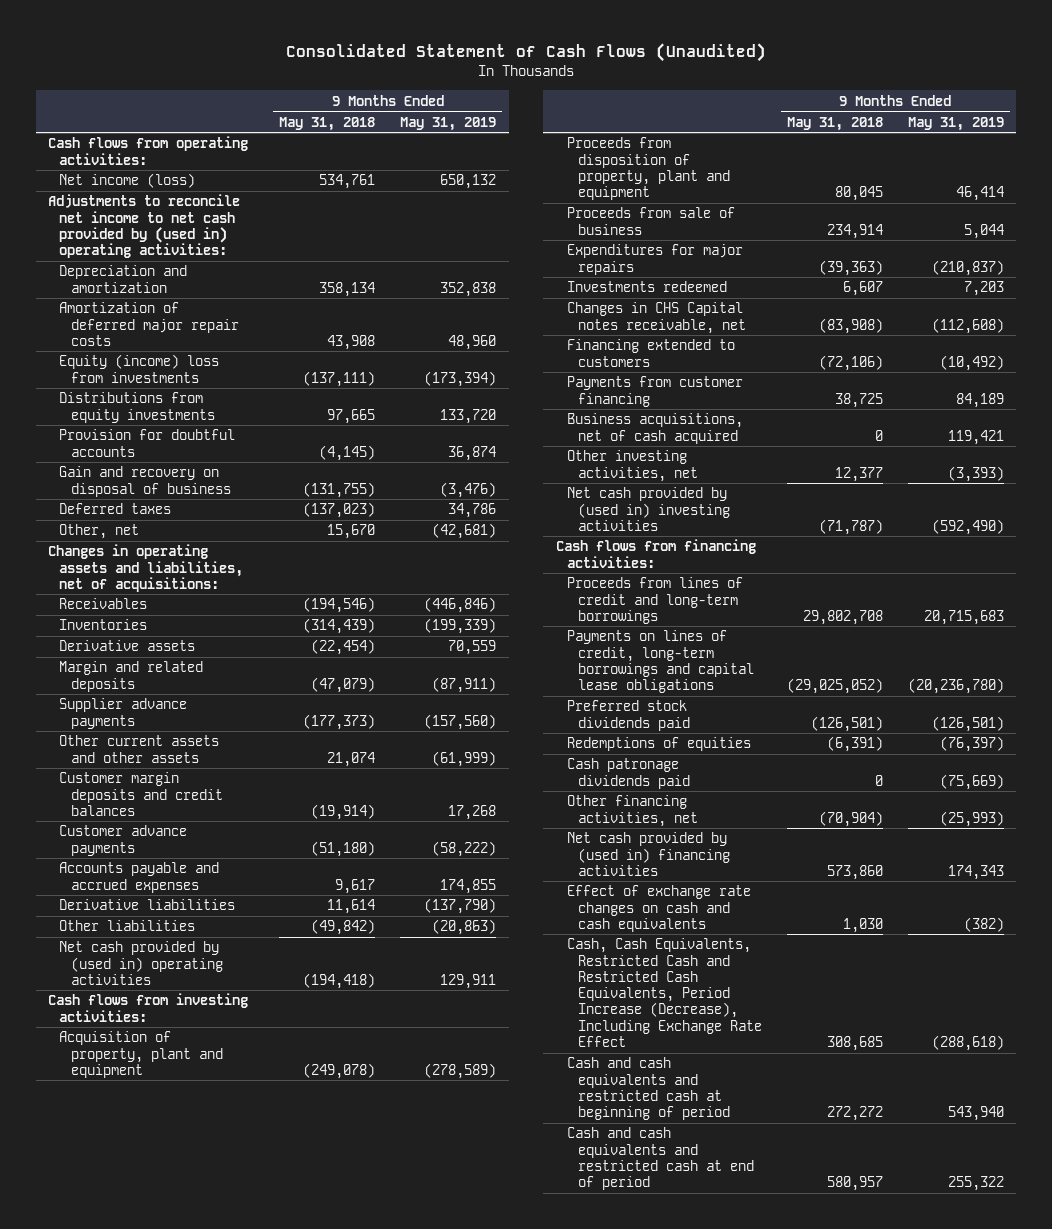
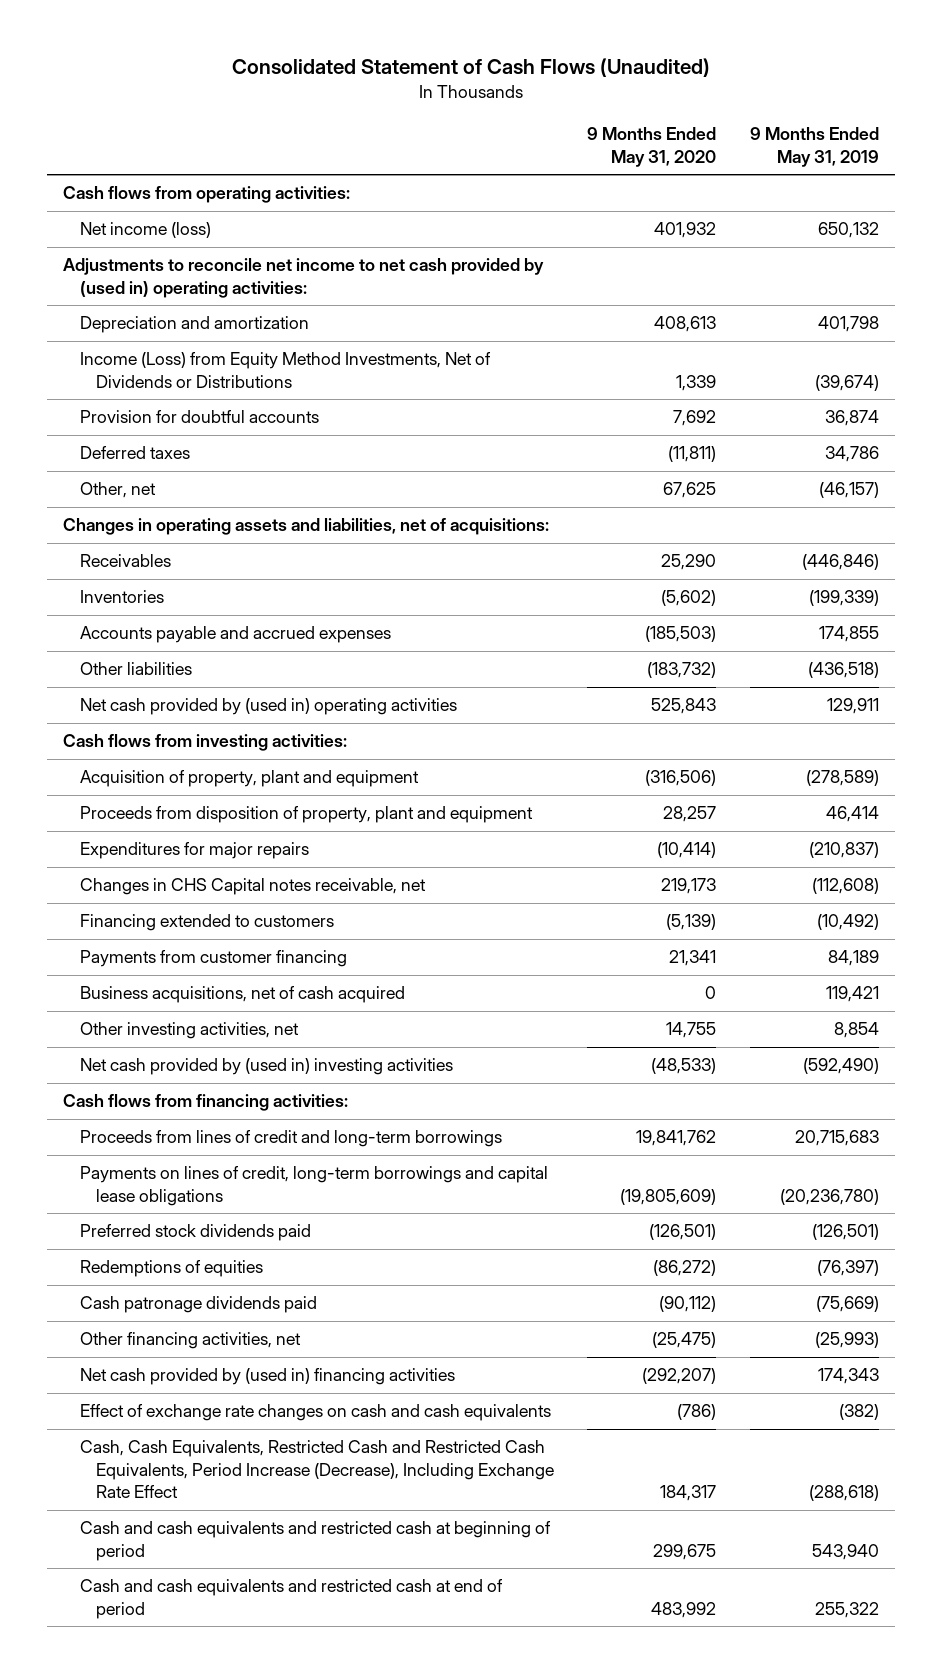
- | 9 Months Ended May 31, 2018 | 9 Months Ended May 31, 2019
+ | 9 Months Ended May 31, 2020 | 9 Months Ended May 31, 2019
- Depreciation and amortization | 358,134 | 352,838
- Amortization of deferred major repair costs | 43,908 | 48,960
- Equity (income) loss from investments | (137,111) | (173,394)
- Distributions from equity investments | 97,665 | 133,720
+ Depreciation and amortization | 408,613 | 401,798
+ Income (Loss) from Equity Method Investments, Net of Dividends or Distributions | 1,339 | (39,674)
- Gain and recovery on disposal of business | (131,755) | (3,476)
- Other, net | 15,670 | (42,681)
+ Other, net | 67,625 | (46,157)
- Derivative assets | (22,454) | 70,559
- Margin and related deposits | (47,079) | (87,911)
- Supplier advance payments | (177,373) | (157,560)
- Other current assets and other assets | 21,074 | (61,999)
- Customer margin deposits and credit balances | (19,914) | 17,268
- Customer advance payments | (51,180) | (58,222)
- Derivative liabilities | 11,614 | (137,790)
- Other liabilities | (49,842) | (20,863)
+ Other liabilities | (183,732) | (436,518)
- Proceeds from sale of business | 234,914 | 5,044
- Investments redeemed | 6,607 | 7,203
- Other investing activities, net | 12,377 | (3,393)
+ Other investing activities, net | 14,755 | 8,854

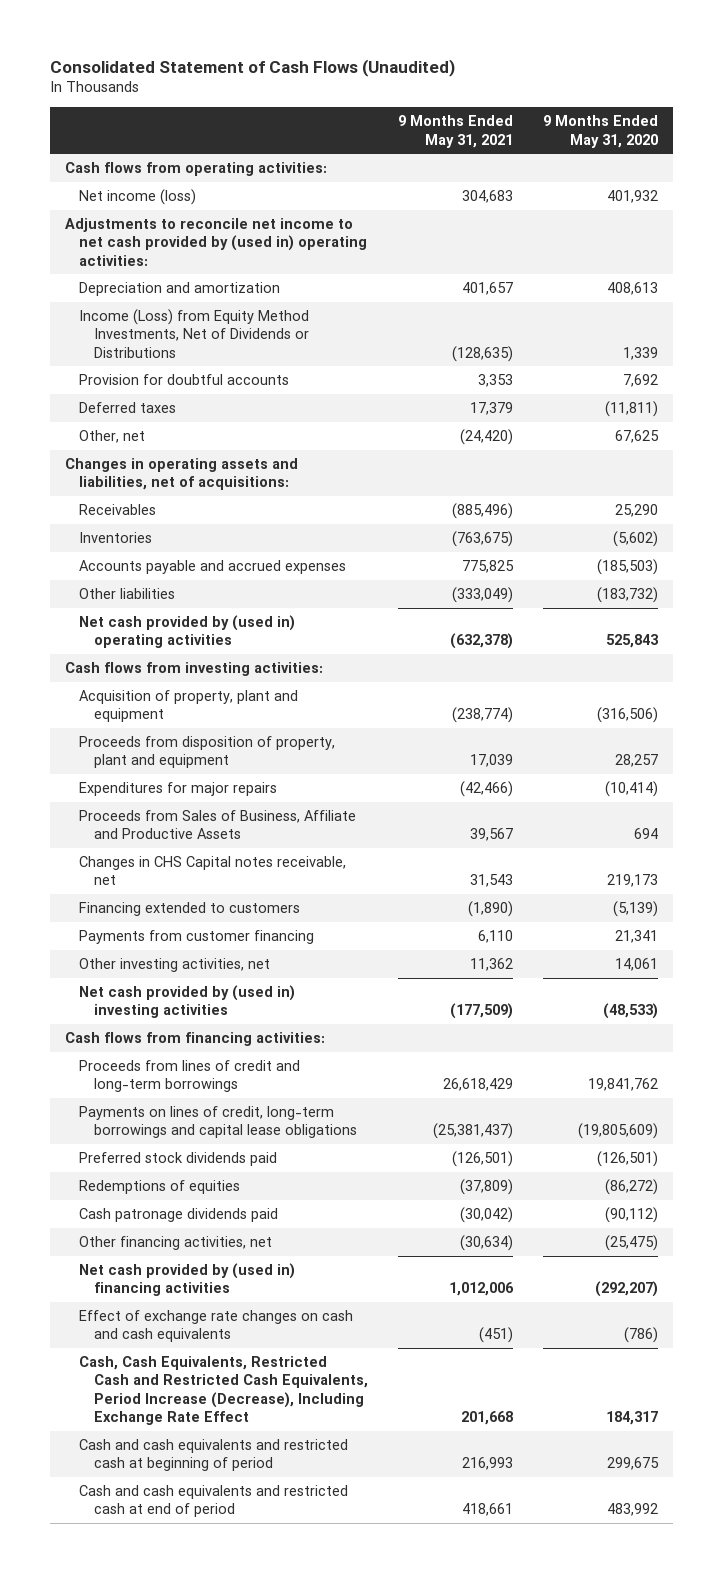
- | 9 Months Ended May 31, 2020 | 9 Months Ended May 31, 2019
+ | 9 Months Ended May 31, 2021 | 9 Months Ended May 31, 2020
+ Proceeds from Sales of Business, Affiliate and Productive Assets | 39,567 | 694
- Business acquisitions, net of cash acquired | 0 | 119,421
- Other investing activities, net | 14,755 | 8,854
+ Other investing activities, net | 11,362 | 14,061

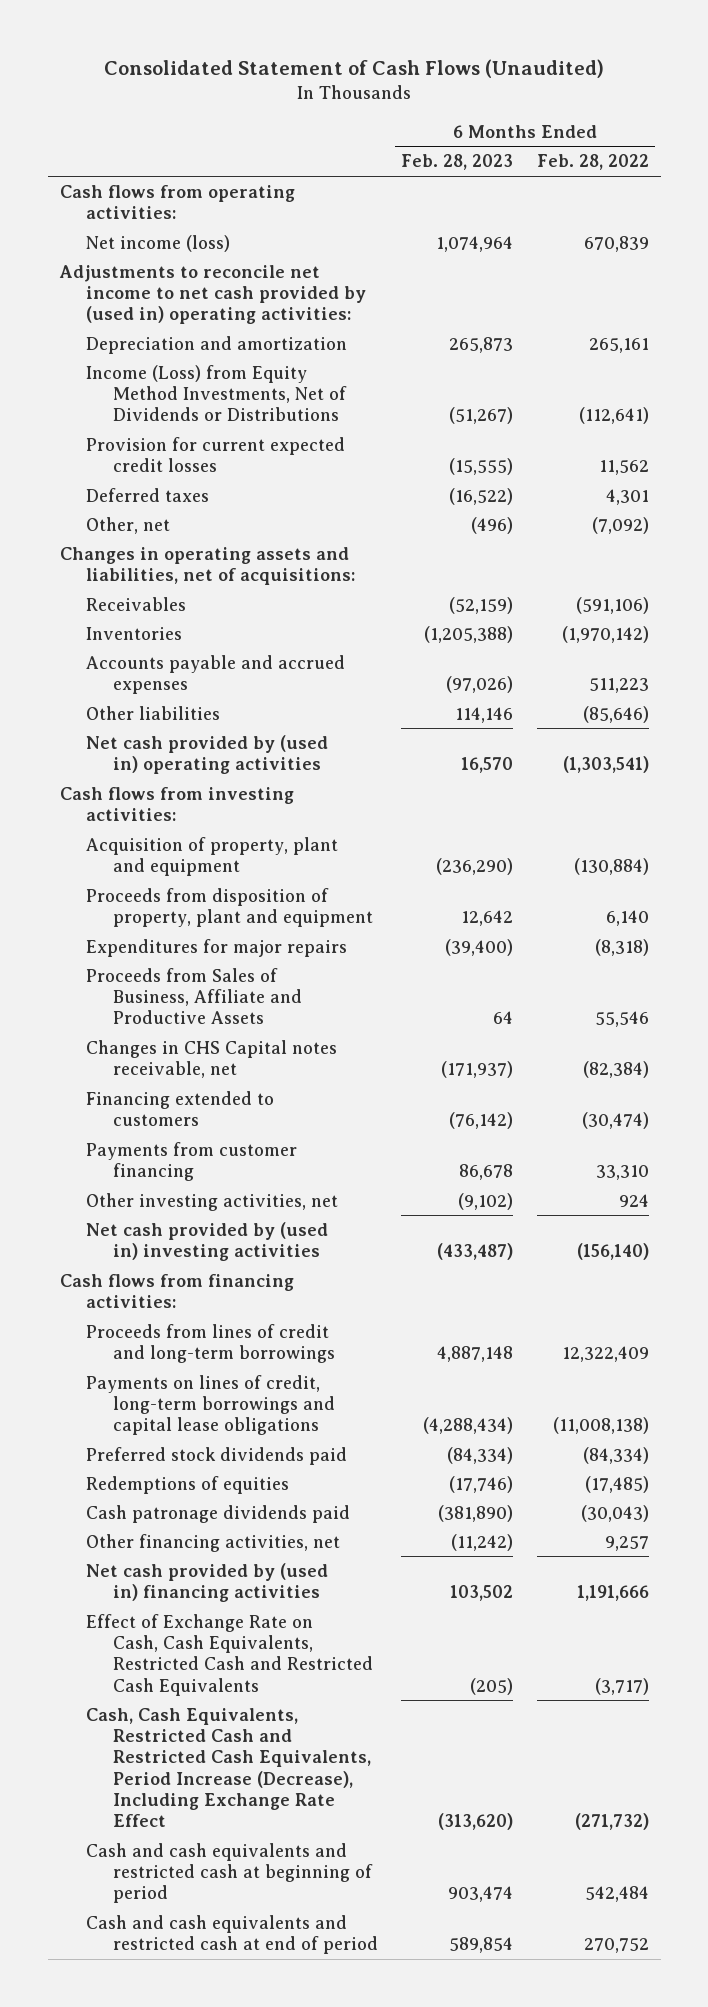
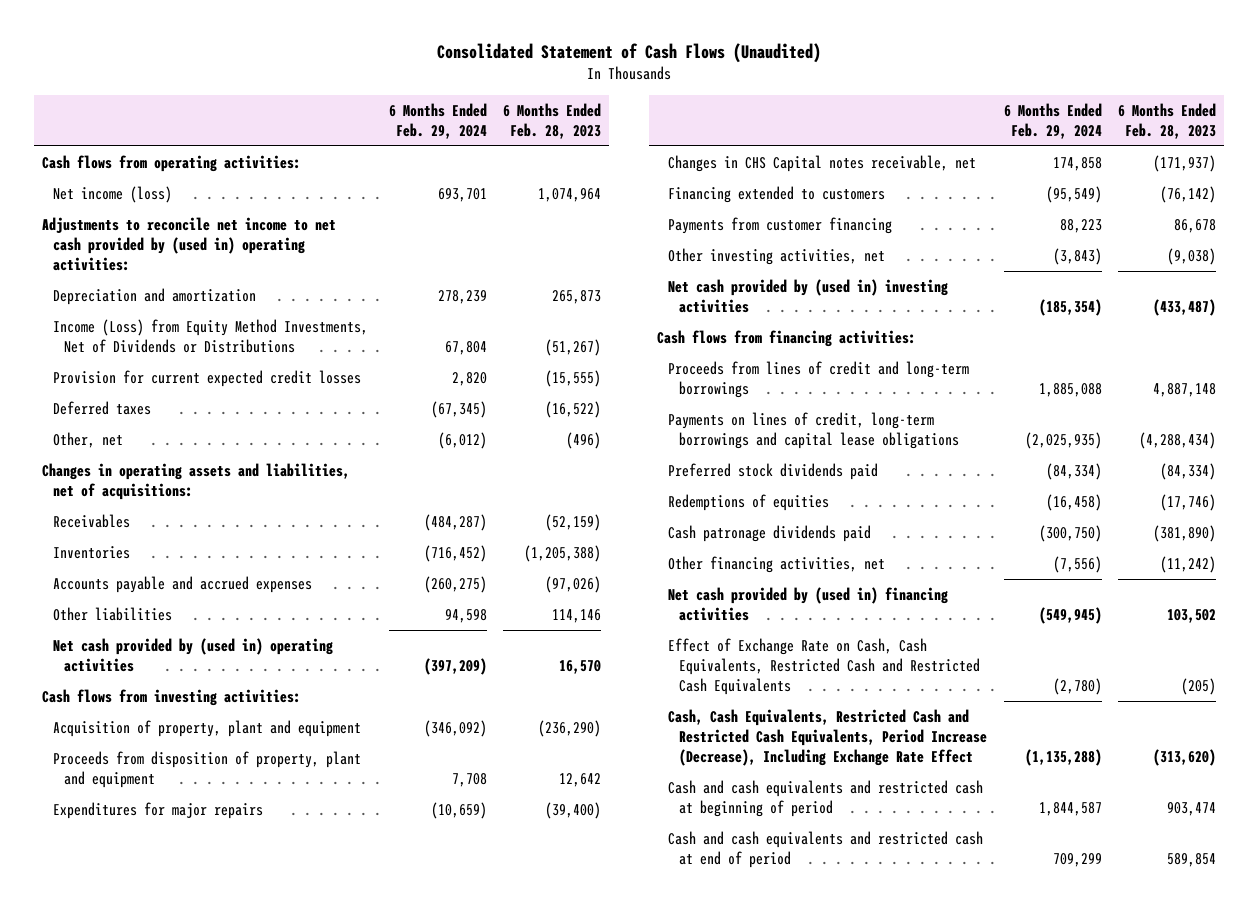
- | 6 Months Ended Feb. 28, 2023 | 6 Months Ended Feb. 28, 2022
+ | 6 Months Ended Feb. 29, 2024 | 6 Months Ended Feb. 28, 2023
- Proceeds from Sales of Business, Affiliate and Productive Assets | 64 | 55,546
- Other investing activities, net | (9,102) | 924
+ Other investing activities, net | (3,843) | (9,038)

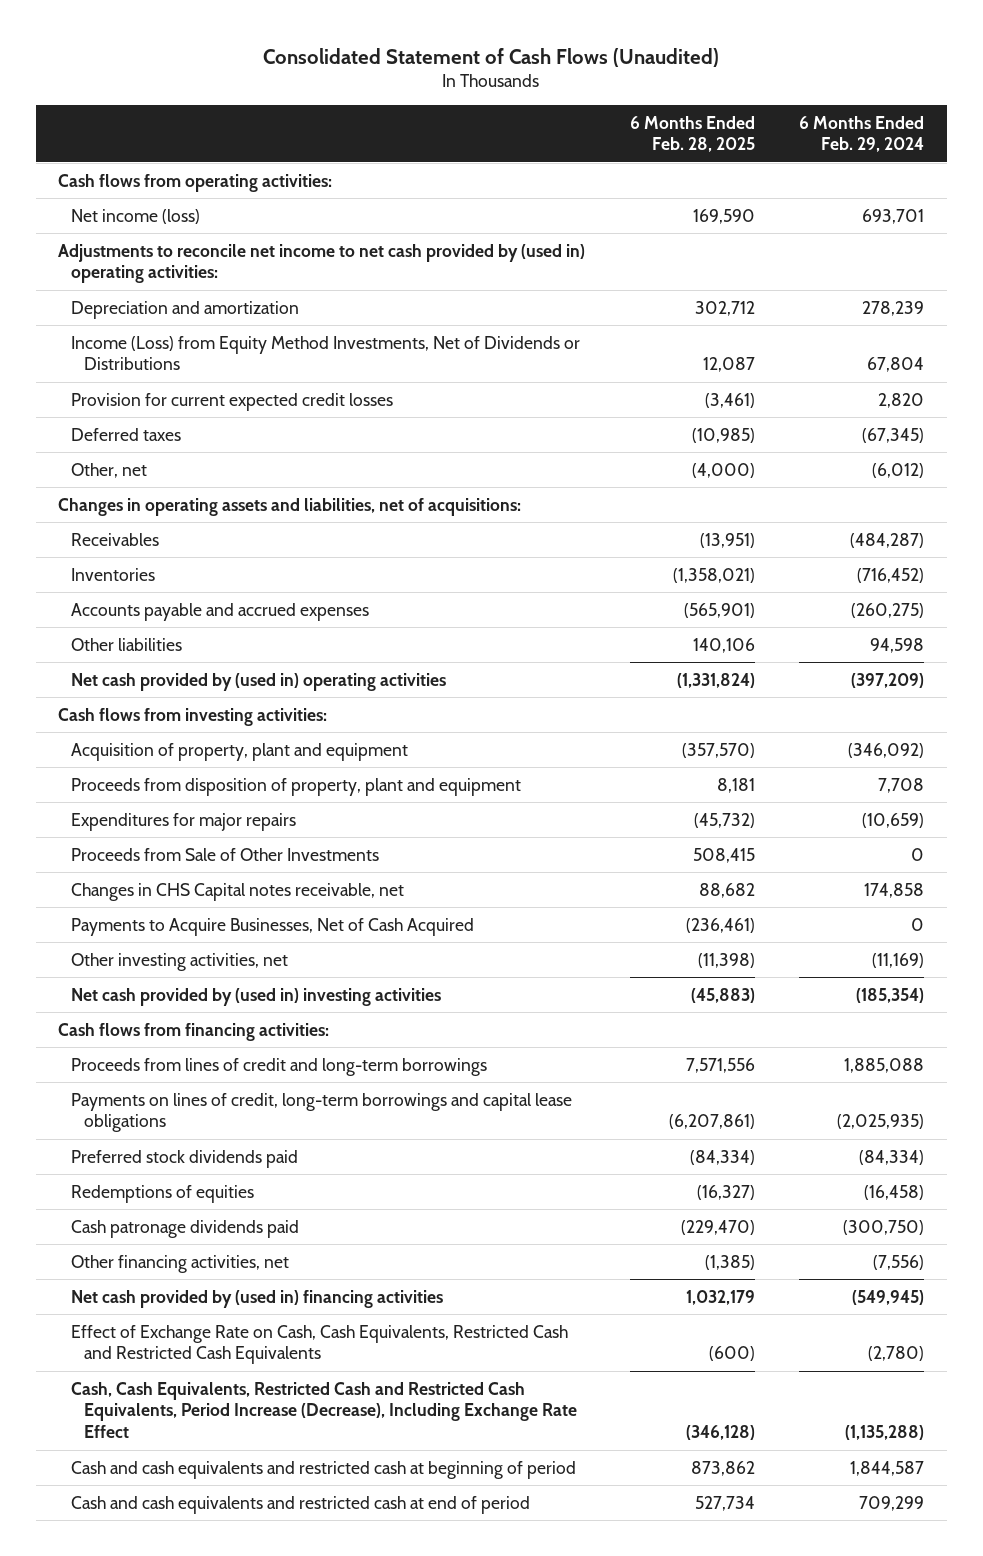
- | 6 Months Ended Feb. 29, 2024 | 6 Months Ended Feb. 28, 2023
+ | 6 Months Ended Feb. 28, 2025 | 6 Months Ended Feb. 29, 2024
+ Proceeds from Sale of Other Investments | 508,415 | 0
- Financing extended to customers | (95,549) | (76,142)
- Payments from customer financing | 88,223 | 86,678
- Other investing activities, net | (3,843) | (9,038)
+ Payments to Acquire Businesses, Net of Cash Acquired | (236,461) | 0
+ Other investing activities, net | (11,398) | (11,169)

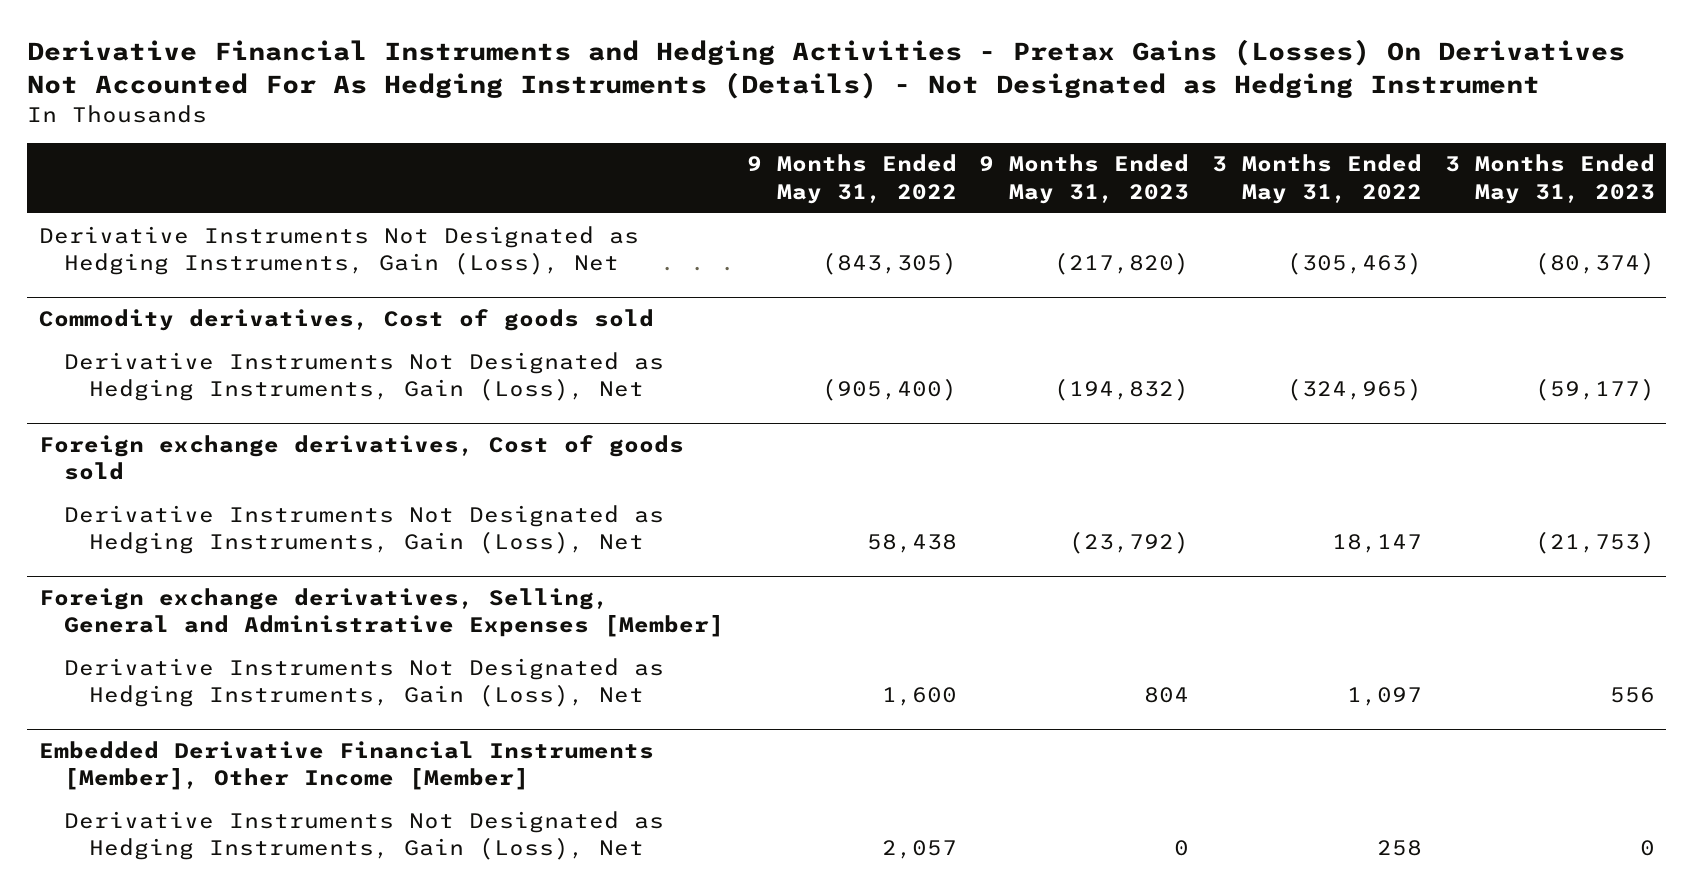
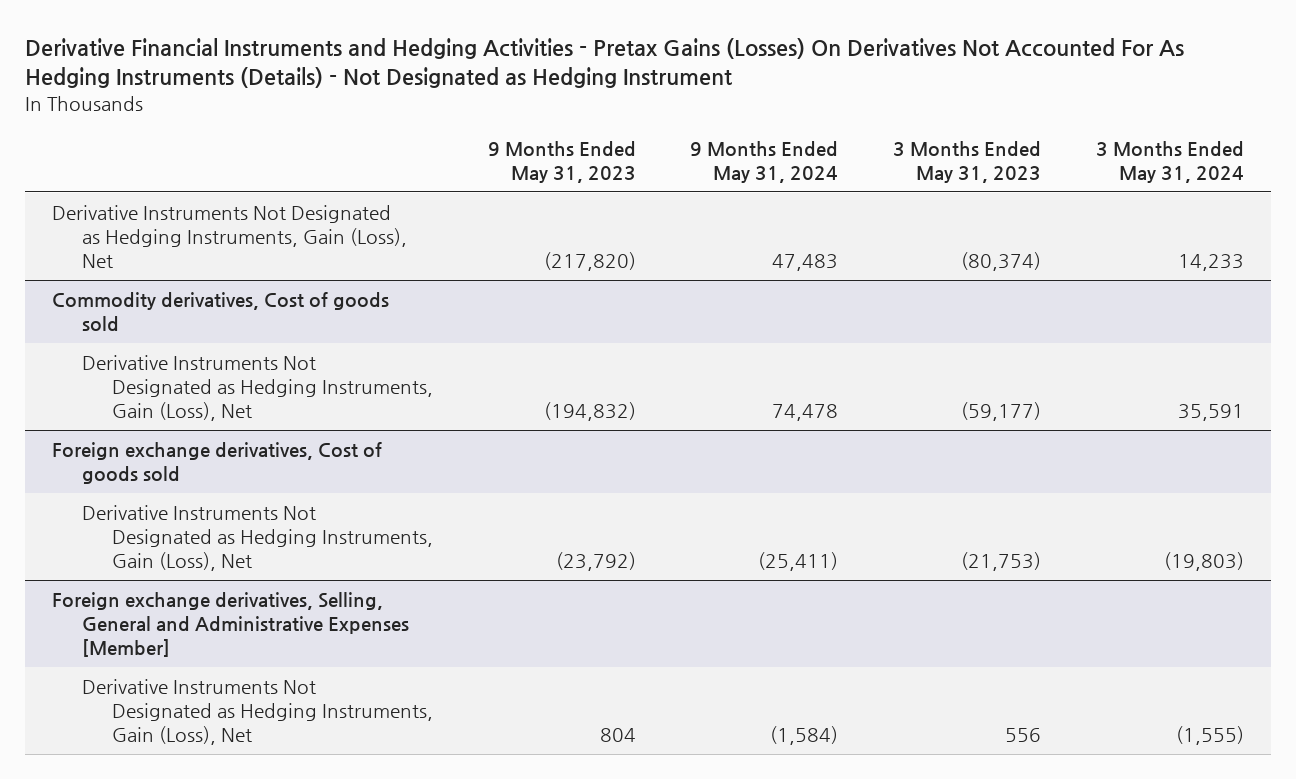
- | 9 Months Ended May 31, 2022 | 9 Months Ended May 31, 2023 | 3 Months Ended May 31, 2022 | 3 Months Ended May 31, 2023
+ | 9 Months Ended May 31, 2023 | 9 Months Ended May 31, 2024 | 3 Months Ended May 31, 2023 | 3 Months Ended May 31, 2024
- Embedded Derivative Financial Instruments [Member], Other Income [Member]
- Derivative Instruments Not Designated as Hedging Instruments, Gain (Loss), Net | 2,057 | 0 | 258 | 0

